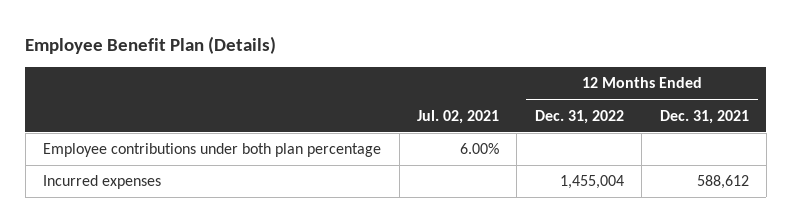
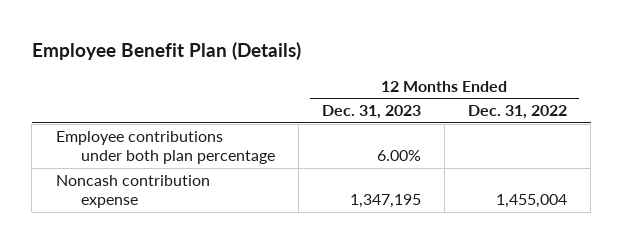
- | Jul. 02, 2021 | 12 Months Ended Dec. 31, 2022 | 12 Months Ended Dec. 31, 2021
+ | 12 Months Ended Dec. 31, 2023 | 12 Months Ended Dec. 31, 2022
- Incurred expenses | | 1,455,004 | 588,612
+ Noncash contribution expense | 1,347,195 | 1,455,004

